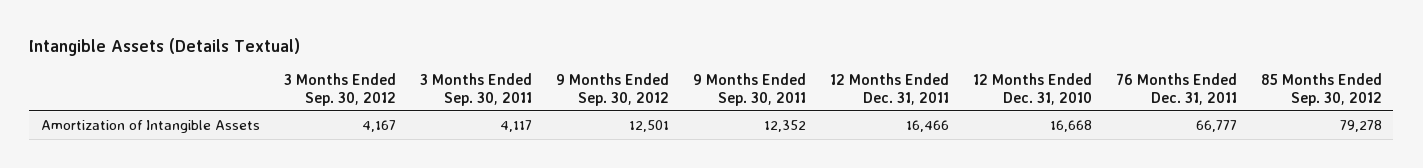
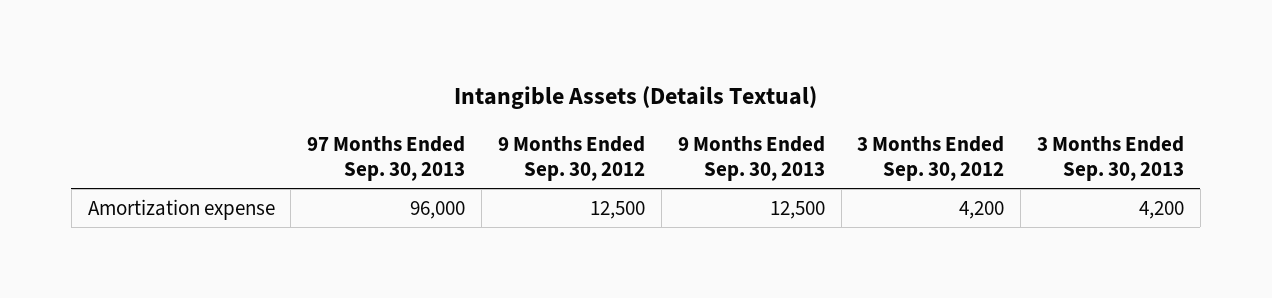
- | 3 Months Ended Sep. 30, 2012 | 3 Months Ended Sep. 30, 2011 | 9 Months Ended Sep. 30, 2012 | 9 Months Ended Sep. 30, 2011 | 12 Months Ended Dec. 31, 2011 | 12 Months Ended Dec. 31, 2010 | 76 Months Ended Dec. 31, 2011 | 85 Months Ended Sep. 30, 2012
+ | 97 Months Ended Sep. 30, 2013 | 9 Months Ended Sep. 30, 2012 | 9 Months Ended Sep. 30, 2013 | 3 Months Ended Sep. 30, 2012 | 3 Months Ended Sep. 30, 2013
- Amortization of Intangible Assets | 4,167 | 4,117 | 12,501 | 12,352 | 16,466 | 16,668 | 66,777 | 79,278
+ Amortization expense | 96,000 | 12,500 | 12,500 | 4,200 | 4,200

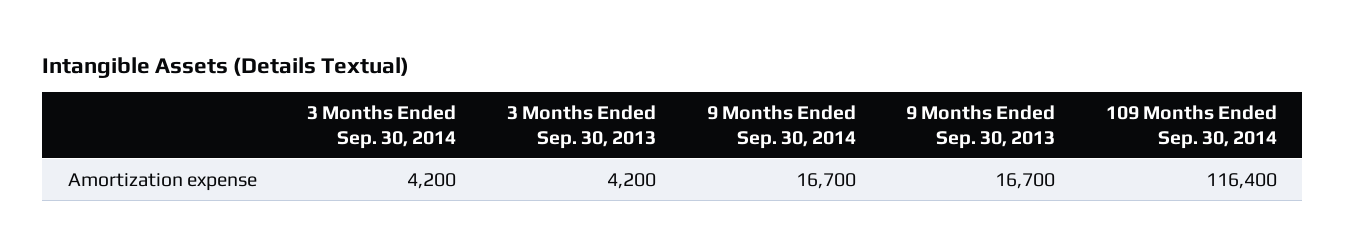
- | 97 Months Ended Sep. 30, 2013 | 9 Months Ended Sep. 30, 2012 | 9 Months Ended Sep. 30, 2013 | 3 Months Ended Sep. 30, 2012 | 3 Months Ended Sep. 30, 2013
+ | 3 Months Ended Sep. 30, 2014 | 3 Months Ended Sep. 30, 2013 | 9 Months Ended Sep. 30, 2014 | 9 Months Ended Sep. 30, 2013 | 109 Months Ended Sep. 30, 2014
- Amortization expense | 96,000 | 12,500 | 12,500 | 4,200 | 4,200
+ Amortization expense | 4,200 | 4,200 | 16,700 | 16,700 | 116,400

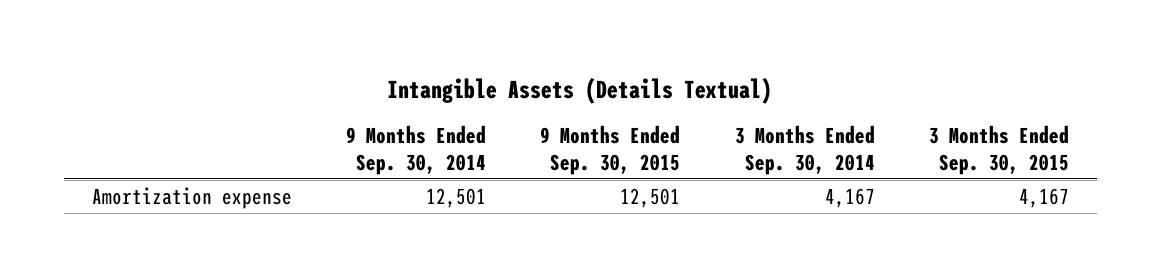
- | 3 Months Ended Sep. 30, 2014 | 3 Months Ended Sep. 30, 2013 | 9 Months Ended Sep. 30, 2014 | 9 Months Ended Sep. 30, 2013 | 109 Months Ended Sep. 30, 2014
+ | 9 Months Ended Sep. 30, 2014 | 9 Months Ended Sep. 30, 2015 | 3 Months Ended Sep. 30, 2014 | 3 Months Ended Sep. 30, 2015
- Amortization expense | 4,200 | 4,200 | 16,700 | 16,700 | 116,400
+ Amortization expense | 12,501 | 12,501 | 4,167 | 4,167

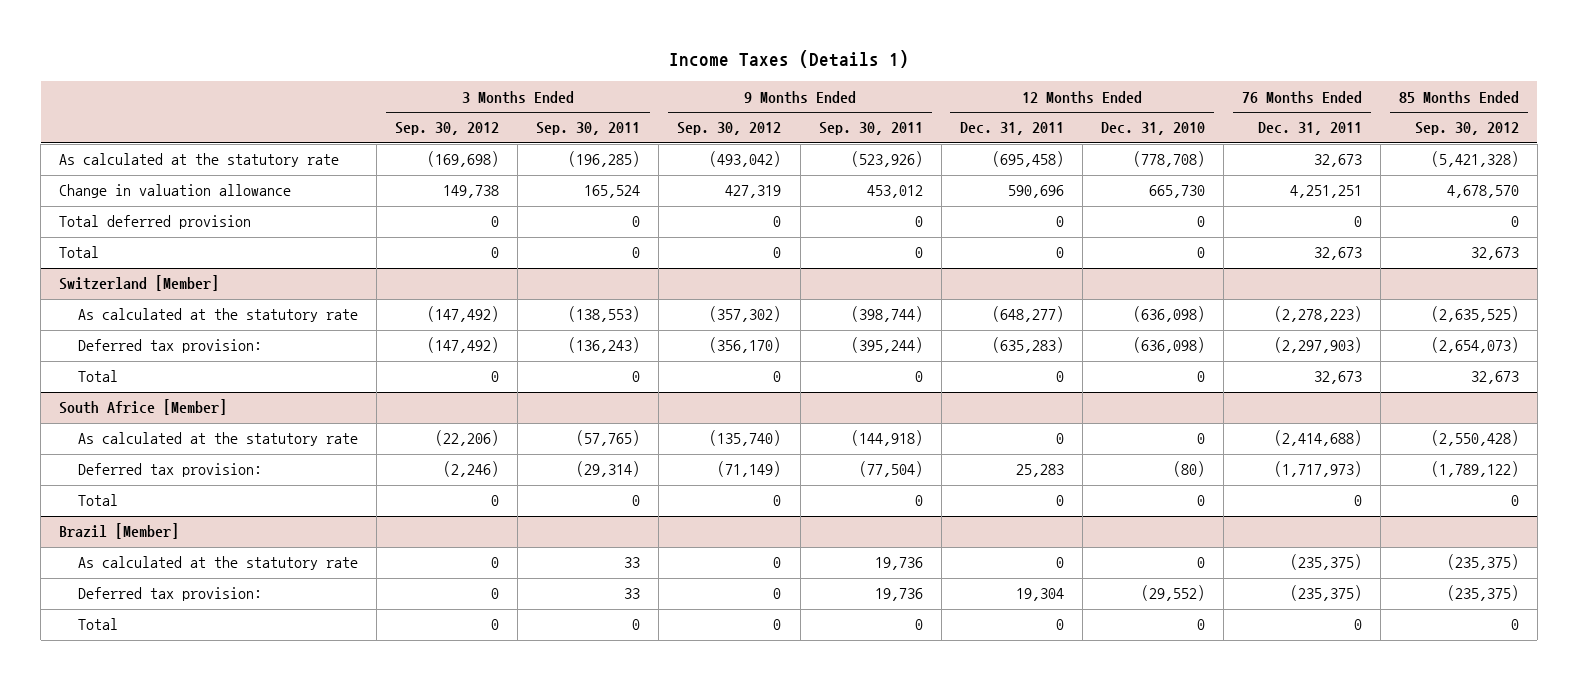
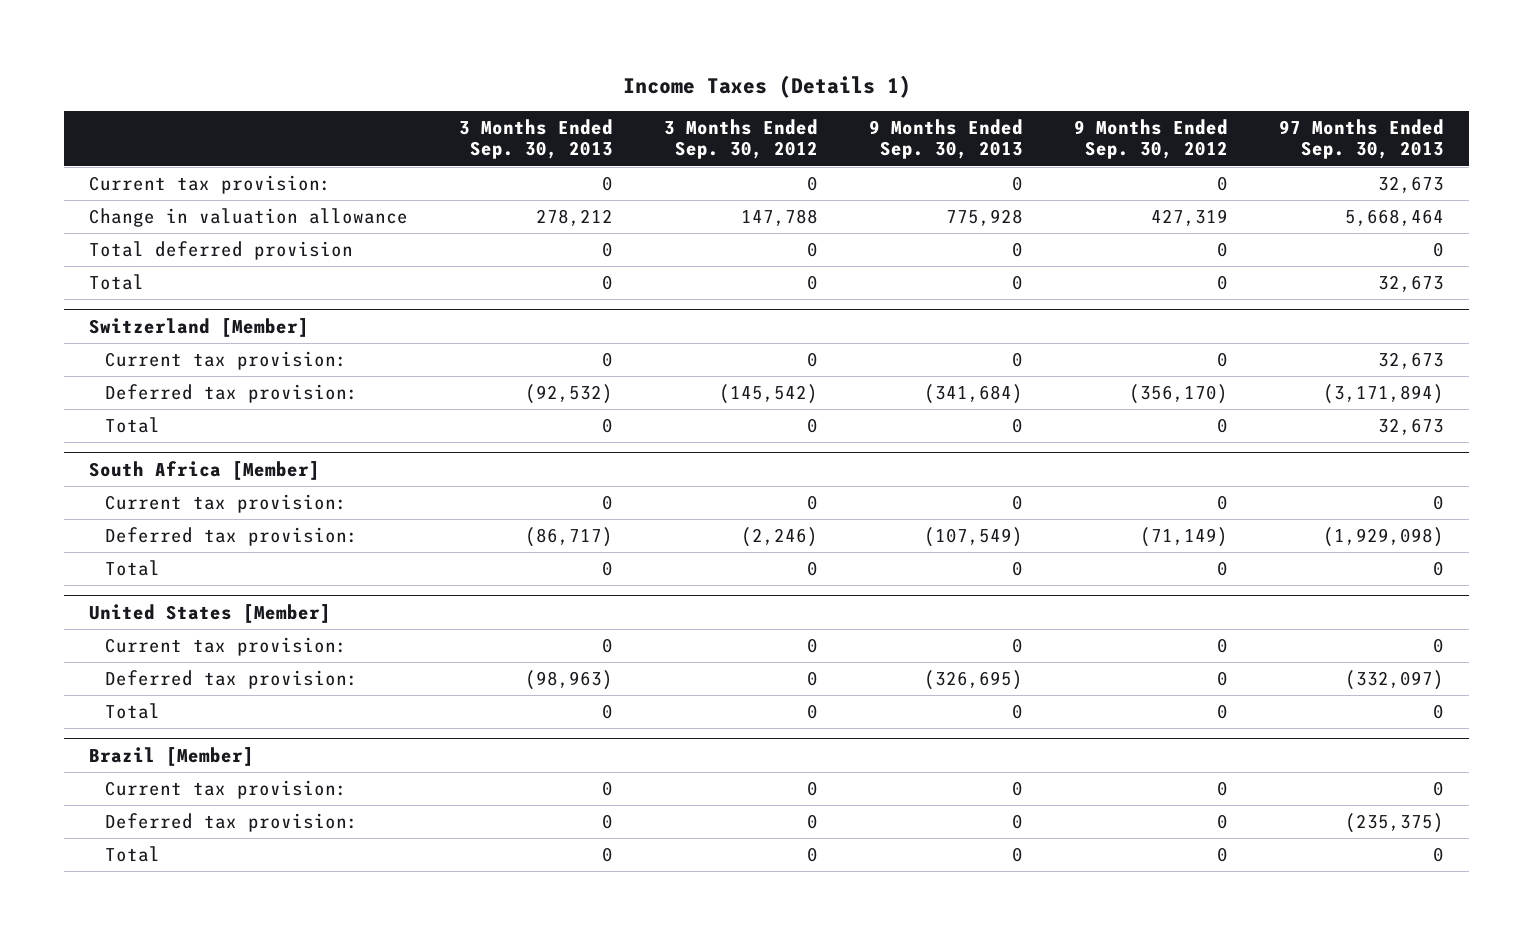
- | 3 Months Ended Sep. 30, 2012 | 3 Months Ended Sep. 30, 2011 | 9 Months Ended Sep. 30, 2012 | 9 Months Ended Sep. 30, 2011 | 12 Months Ended Dec. 31, 2011 | 12 Months Ended Dec. 31, 2010 | 76 Months Ended Dec. 31, 2011 | 85 Months Ended Sep. 30, 2012
+ | 3 Months Ended Sep. 30, 2013 | 3 Months Ended Sep. 30, 2012 | 9 Months Ended Sep. 30, 2013 | 9 Months Ended Sep. 30, 2012 | 97 Months Ended Sep. 30, 2013
- As calculated at the statutory rate | (169,698) | (196,285) | (493,042) | (523,926) | (695,458) | (778,708) | 32,673 | (5,421,328)
- Change in valuation allowance | 149,738 | 165,524 | 427,319 | 453,012 | 590,696 | 665,730 | 4,251,251 | 4,678,570
+ Current tax provision: | 0 | 0 | 0 | 0 | 32,673
+ Change in valuation allowance | 278,212 | 147,788 | 775,928 | 427,319 | 5,668,464
@ Switzerland [Member]
- As calculated at the statutory rate | (147,492) | (138,553) | (357,302) | (398,744) | (648,277) | (636,098) | (2,278,223) | (2,635,525)
- Deferred tax provision: | (147,492) | (136,243) | (356,170) | (395,244) | (635,283) | (636,098) | (2,297,903) | (2,654,073)
+ Current tax provision: | 0 | 0 | 0 | 0 | 32,673
+ Deferred tax provision: | (92,532) | (145,542) | (341,684) | (356,170) | (3,171,894)
- South Africe [Member]
- As calculated at the statutory rate | (22,206) | (57,765) | (135,740) | (144,918) | 0 | 0 | (2,414,688) | (2,550,428)
+ South Africa [Member]
+ Current tax provision: | 0 | 0 | 0 | 0 | 0
+ United States [Member]
+ Current tax provision: | 0 | 0 | 0 | 0 | 0
+ Deferred tax provision: | (98,963) | 0 | (326,695) | 0 | (332,097)
+ Total | 0 | 0 | 0 | 0 | 0
@ Brazil [Member]
- As calculated at the statutory rate | 0 | 33 | 0 | 19,736 | 0 | 0 | (235,375) | (235,375)
+ Current tax provision: | 0 | 0 | 0 | 0 | 0

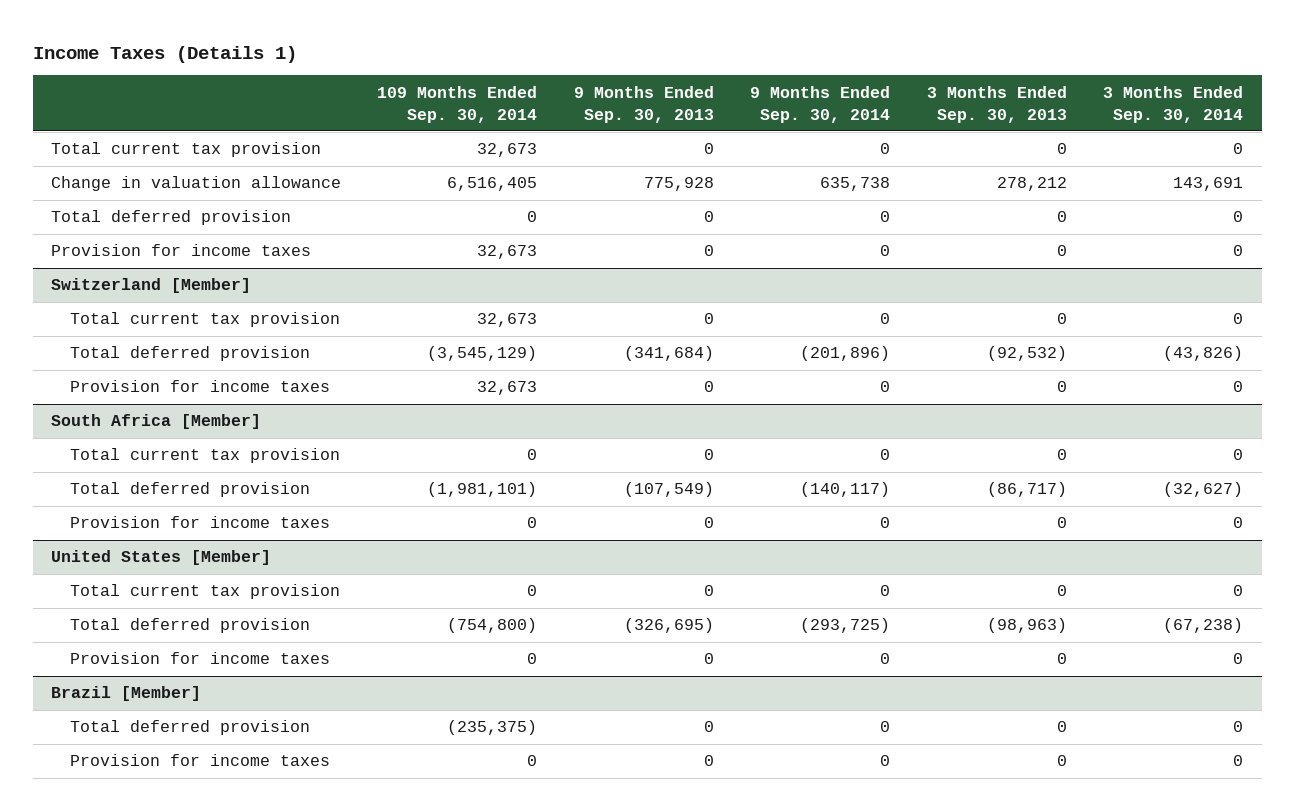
- | 3 Months Ended Sep. 30, 2013 | 3 Months Ended Sep. 30, 2012 | 9 Months Ended Sep. 30, 2013 | 9 Months Ended Sep. 30, 2012 | 97 Months Ended Sep. 30, 2013
+ | 109 Months Ended Sep. 30, 2014 | 9 Months Ended Sep. 30, 2013 | 9 Months Ended Sep. 30, 2014 | 3 Months Ended Sep. 30, 2013 | 3 Months Ended Sep. 30, 2014
- Current tax provision: | 0 | 0 | 0 | 0 | 32,673
+ Total current tax provision | 32,673 | 0 | 0 | 0 | 0
- Total | 0 | 0 | 0 | 0 | 32,673
+ Provision for income taxes | 32,673 | 0 | 0 | 0 | 0
@ Switzerland [Member]
- Current tax provision: | 0 | 0 | 0 | 0 | 32,673
- Deferred tax provision: | (92,532) | (145,542) | (341,684) | (356,170) | (3,171,894)
- Total | 0 | 0 | 0 | 0 | 32,673
+ Total current tax provision | 32,673 | 0 | 0 | 0 | 0
+ Total deferred provision | (3,545,129) | (341,684) | (201,896) | (92,532) | (43,826)
+ Provision for income taxes | 32,673 | 0 | 0 | 0 | 0
@ South Africa [Member]
- Current tax provision: | 0 | 0 | 0 | 0 | 0
- Deferred tax provision: | (86,717) | (2,246) | (107,549) | (71,149) | (1,929,098)
- Total | 0 | 0 | 0 | 0 | 0
+ Total current tax provision | 0 | 0 | 0 | 0 | 0
+ Total deferred provision | (1,981,101) | (107,549) | (140,117) | (86,717) | (32,627)
+ Provision for income taxes | 0 | 0 | 0 | 0 | 0
@ United States [Member]
- Current tax provision: | 0 | 0 | 0 | 0 | 0
- Deferred tax provision: | (98,963) | 0 | (326,695) | 0 | (332,097)
- Total | 0 | 0 | 0 | 0 | 0
+ Total current tax provision | 0 | 0 | 0 | 0 | 0
+ Total deferred provision | (754,800) | (326,695) | (293,725) | (98,963) | (67,238)
+ Provision for income taxes | 0 | 0 | 0 | 0 | 0
@ Brazil [Member]
- Current tax provision: | 0 | 0 | 0 | 0 | 0
- Deferred tax provision: | 0 | 0 | 0 | 0 | (235,375)
- Total | 0 | 0 | 0 | 0 | 0
+ Total deferred provision | (235,375) | 0 | 0 | 0 | 0
+ Provision for income taxes | 0 | 0 | 0 | 0 | 0

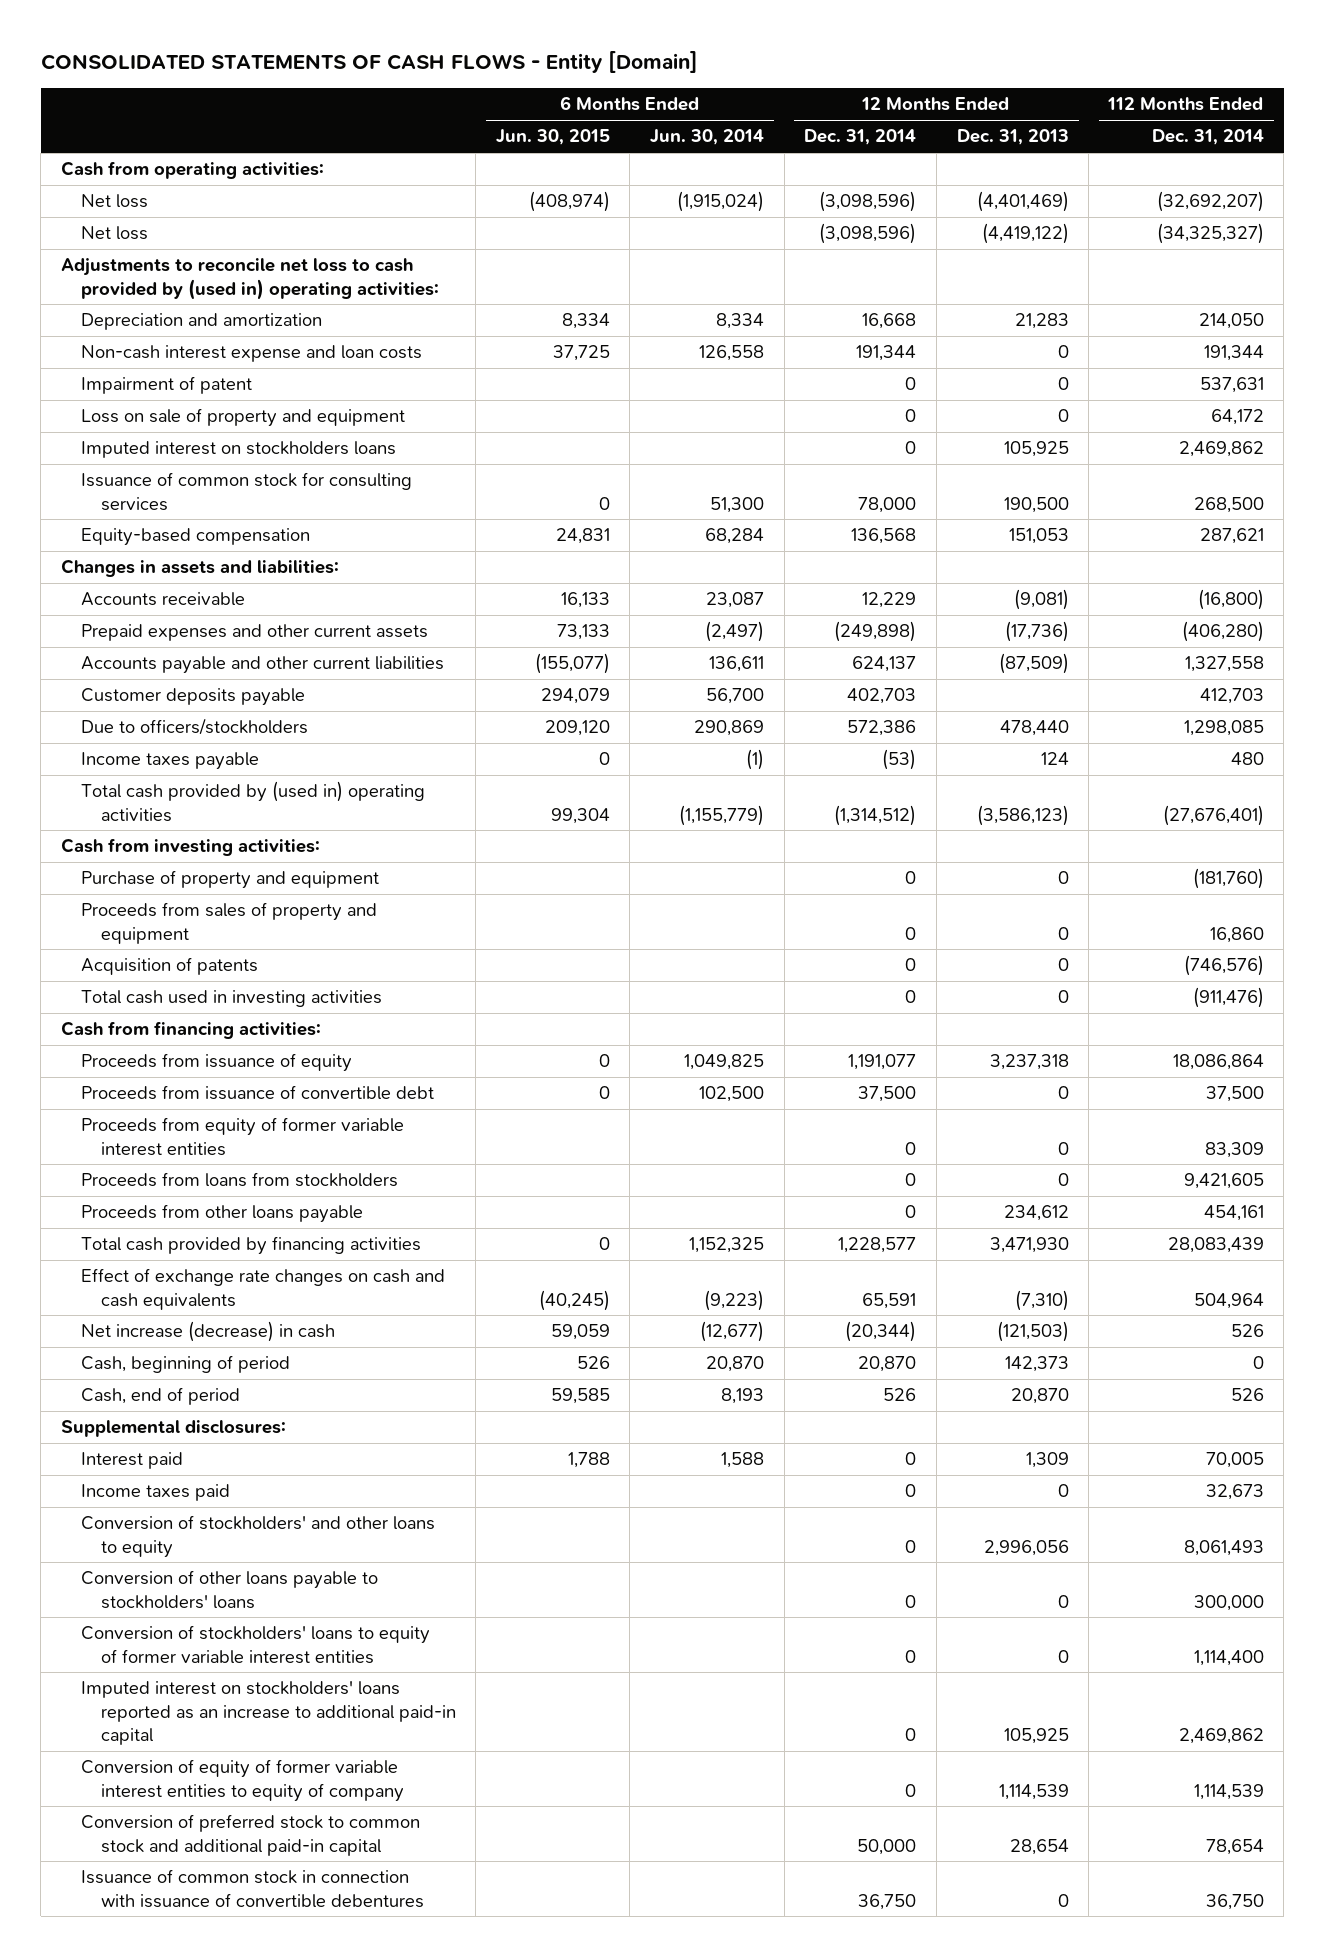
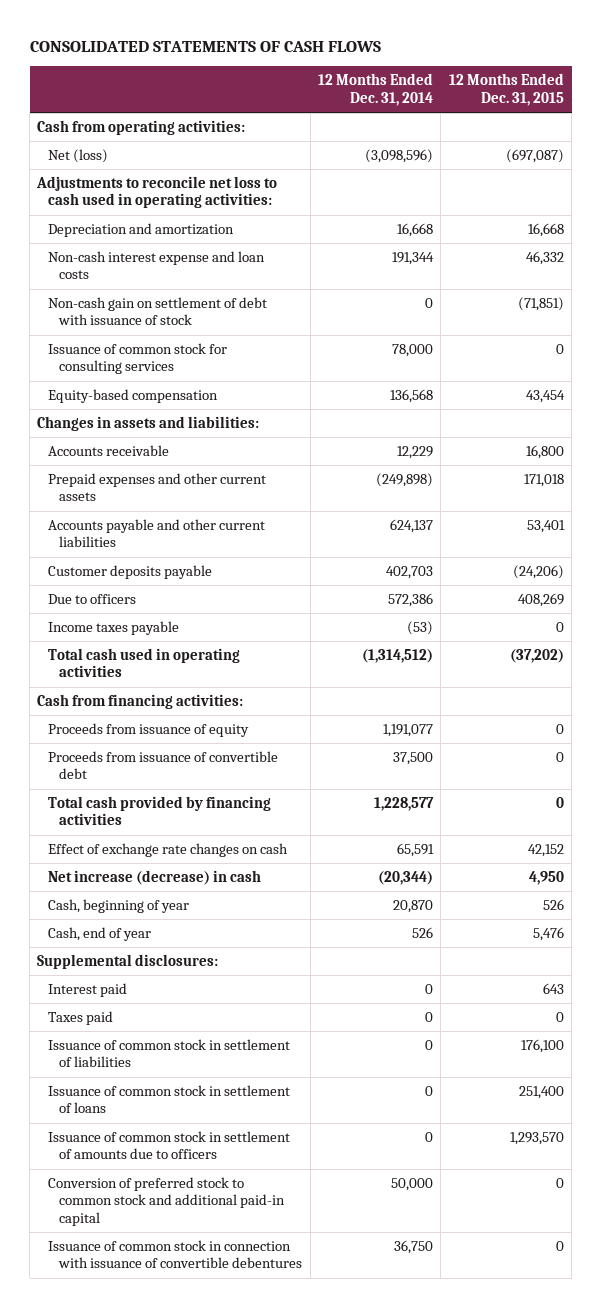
- CONSOLIDATED STATEMENTS OF CASH FLOWS - Entity [Domain]
+ CONSOLIDATED STATEMENTS OF CASH FLOWS
- | 6 Months Ended Jun. 30, 2015 | 6 Months Ended Jun. 30, 2014 | 12 Months Ended Dec. 31, 2014 | 12 Months Ended Dec. 31, 2013 | 112 Months Ended Dec. 31, 2014
+ | 12 Months Ended Dec. 31, 2014 | 12 Months Ended Dec. 31, 2015
- Net loss | (408,974) | (1,915,024) | (3,098,596) | (4,401,469) | (32,692,207)
- Net loss | | | (3,098,596) | (4,419,122) | (34,325,327)
- Adjustments to reconcile net loss to cash provided by (used in) operating activities:
+ Net (loss) | (3,098,596) | (697,087)
+ Adjustments to reconcile net loss to cash used in operating activities:
- Impairment of patent | | | 0 | 0 | 537,631
- Loss on sale of property and equipment | | | 0 | 0 | 64,172
- Imputed interest on stockholders loans | | | 0 | 105,925 | 2,469,862
+ Non-cash gain on settlement of debt with issuance of stock | 0 | (71,851)
- Due to officers/stockholders | 209,120 | 290,869 | 572,386 | 478,440 | 1,298,085
+ Due to officers | 572,386 | 408,269
- Total cash provided by (used in) operating activities | 99,304 | (1,155,779) | (1,314,512) | (3,586,123) | (27,676,401)
- Cash from investing activities:
- Purchase of property and equipment | | | 0 | 0 | (181,760)
- Proceeds from sales of property and equipment | | | 0 | 0 | 16,860
- Acquisition of patents | | | 0 | 0 | (746,576)
- Total cash used in investing activities | | | 0 | 0 | (911,476)
+ Total cash used in operating activities | (1,314,512) | (37,202)
- Proceeds from equity of former variable interest entities | | | 0 | 0 | 83,309
- Proceeds from loans from stockholders | | | 0 | 0 | 9,421,605
- Proceeds from other loans payable | | | 0 | 234,612 | 454,161
- Effect of exchange rate changes on cash and cash equivalents | (40,245) | (9,223) | 65,591 | (7,310) | 504,964
+ Effect of exchange rate changes on cash | 65,591 | 42,152
- Cash, beginning of period | 526 | 20,870 | 20,870 | 142,373 | 0
- Cash, end of period | 59,585 | 8,193 | 526 | 20,870 | 526
+ Cash, beginning of year | 20,870 | 526
+ Cash, end of year | 526 | 5,476
- Income taxes paid | | | 0 | 0 | 32,673
- Conversion of stockholders' and other loans to equity | | | 0 | 2,996,056 | 8,061,493
- Conversion of other loans payable to stockholders' loans | | | 0 | 0 | 300,000
- Conversion of stockholders' loans to equity of former variable interest entities | | | 0 | 0 | 1,114,400
- Imputed interest on stockholders' loans reported as an increase to additional paid-in capital | | | 0 | 105,925 | 2,469,862
- Conversion of equity of former variable interest entities to equity of company | | | 0 | 1,114,539 | 1,114,539
+ Taxes paid | 0 | 0
+ Issuance of common stock in settlement of liabilities | 0 | 176,100
+ Issuance of common stock in settlement of loans | 0 | 251,400
+ Issuance of common stock in settlement of amounts due to officers | 0 | 1,293,570

